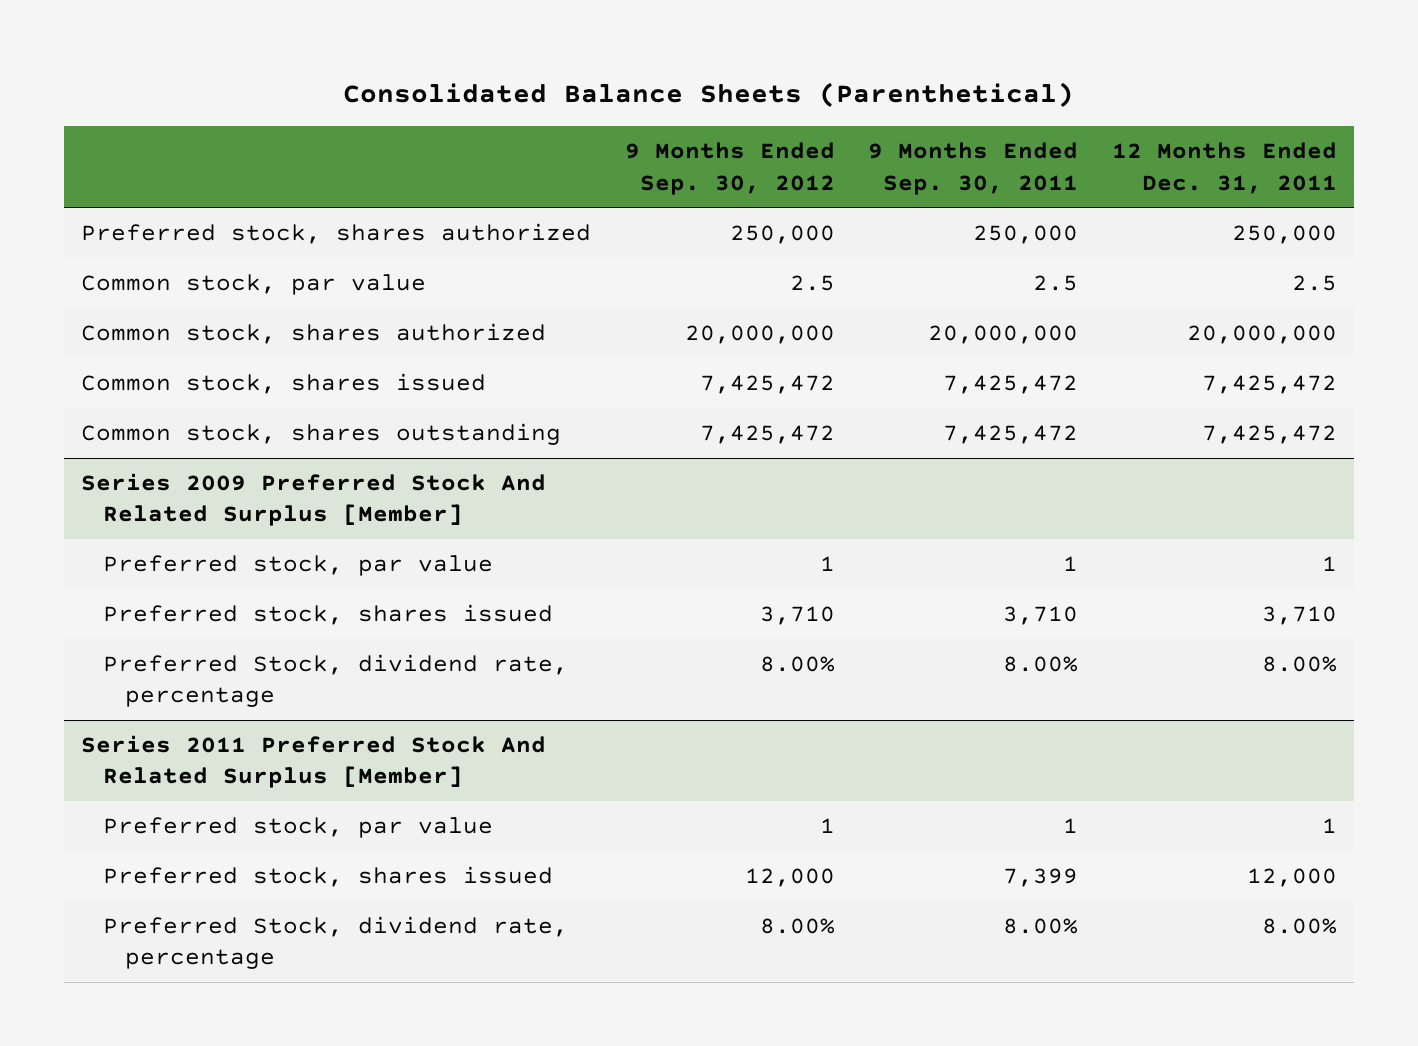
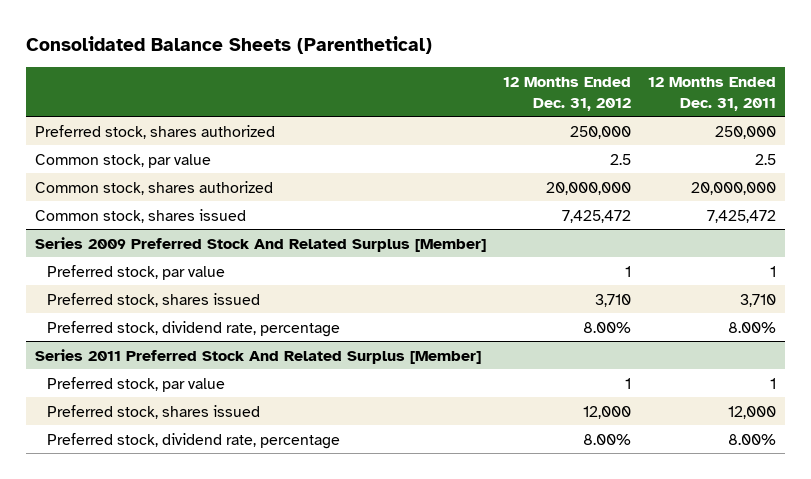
- | 9 Months Ended Sep. 30, 2012 | 9 Months Ended Sep. 30, 2011 | 12 Months Ended Dec. 31, 2011
+ | 12 Months Ended Dec. 31, 2012 | 12 Months Ended Dec. 31, 2011
- Common stock, shares outstanding | 7,425,472 | 7,425,472 | 7,425,472
@ Series 2009 Preferred Stock And Related Surplus [Member]
- Preferred Stock, dividend rate, percentage | 8.00% | 8.00% | 8.00%
+ Preferred stock, dividend rate, percentage | 8.00% | 8.00%
@ Series 2011 Preferred Stock And Related Surplus [Member]
- Preferred Stock, dividend rate, percentage | 8.00% | 8.00% | 8.00%
+ Preferred stock, dividend rate, percentage | 8.00% | 8.00%

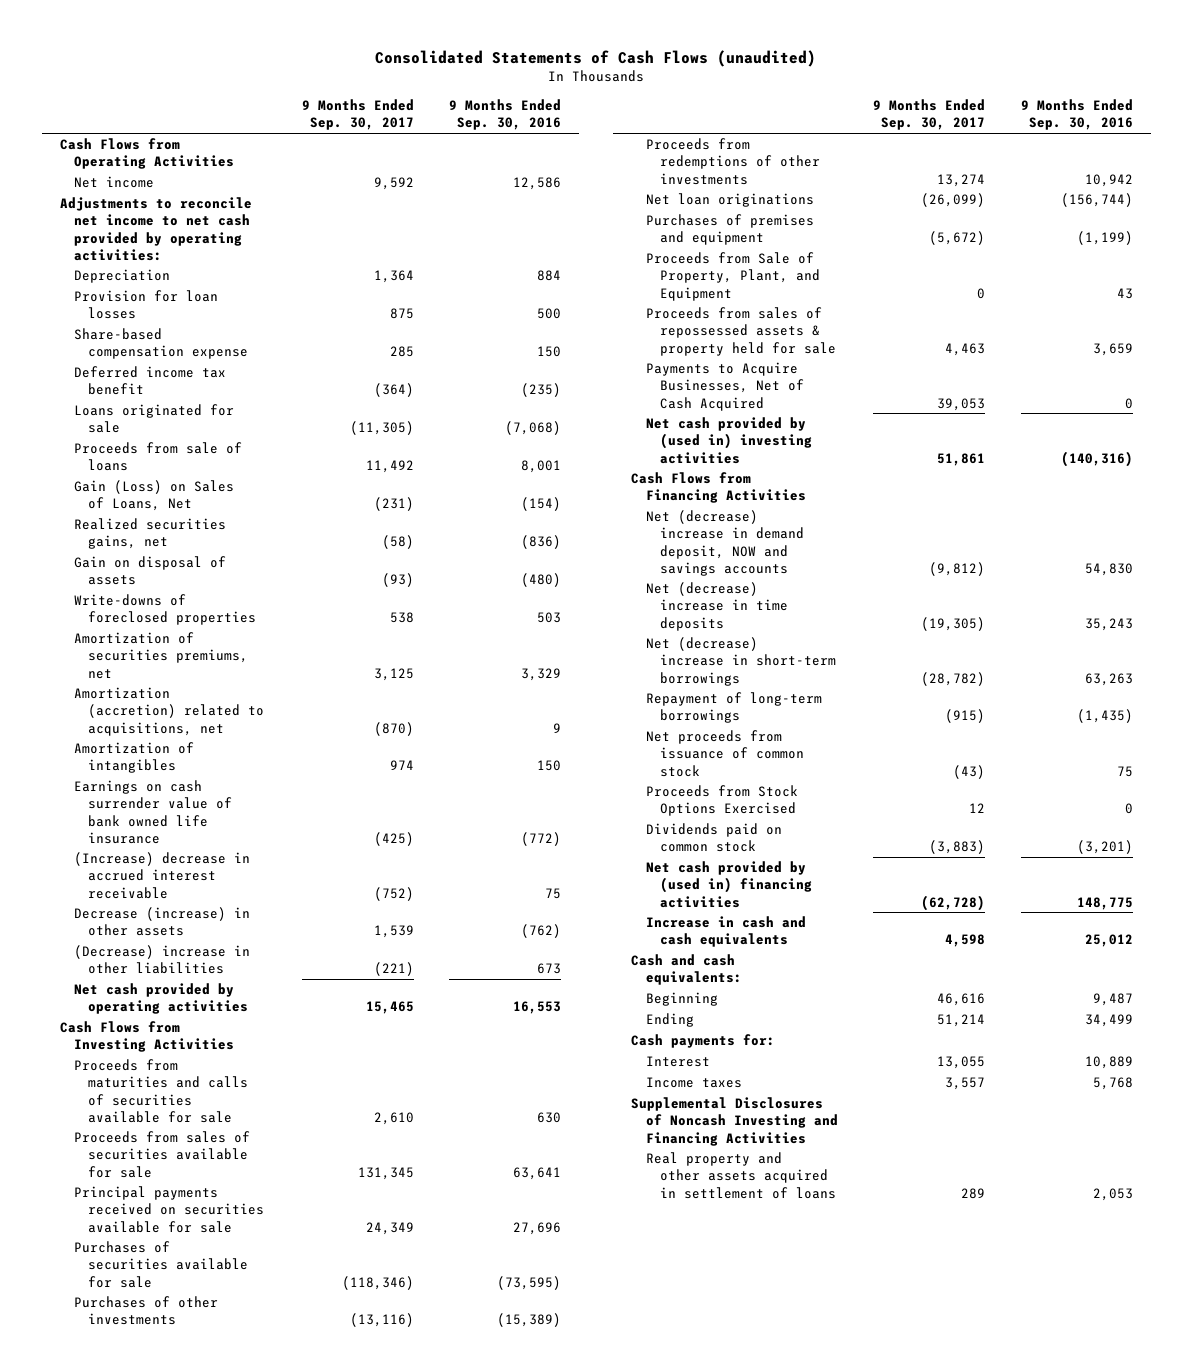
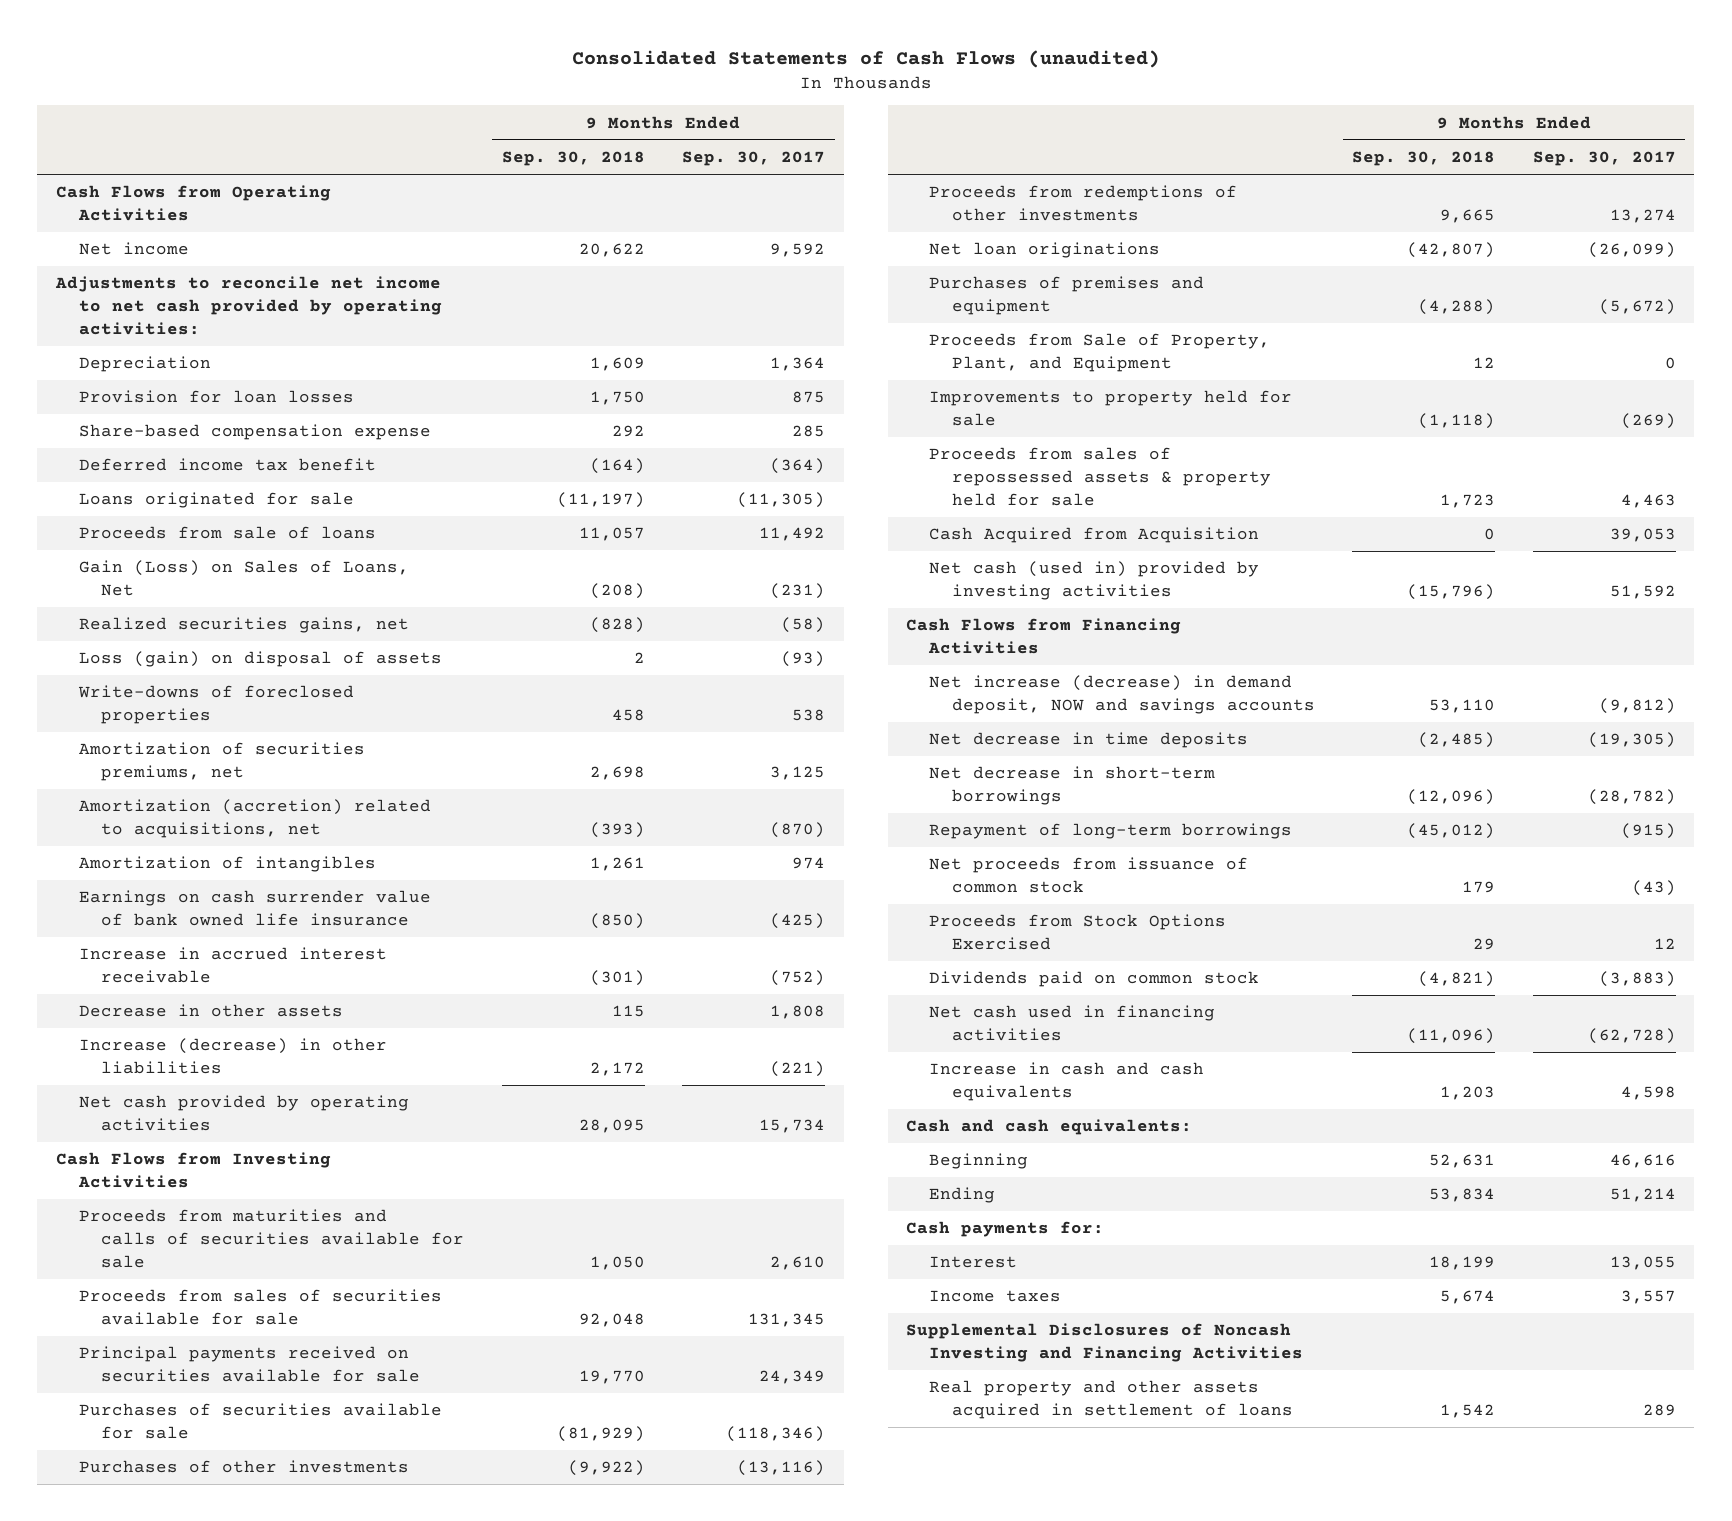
- | 9 Months Ended Sep. 30, 2017 | 9 Months Ended Sep. 30, 2016
+ | 9 Months Ended Sep. 30, 2018 | 9 Months Ended Sep. 30, 2017
- Gain on disposal of assets | (93) | (480)
+ Loss (gain) on disposal of assets | 2 | (93)
- (Increase) decrease in accrued interest receivable | (752) | 75
- Decrease (increase) in other assets | 1,539 | (762)
- (Decrease) increase in other liabilities | (221) | 673
- Net cash provided by operating activities | 15,465 | 16,553
+ Increase in accrued interest receivable | (301) | (752)
+ Decrease in other assets | 115 | 1,808
+ Increase (decrease) in other liabilities | 2,172 | (221)
+ Net cash provided by operating activities | 28,095 | 15,734
+ Improvements to property held for sale | (1,118) | (269)
- Payments to Acquire Businesses, Net of Cash Acquired | 39,053 | 0
- Net cash provided by (used in) investing activities | 51,861 | (140,316)
+ Cash Acquired from Acquisition | 0 | 39,053
+ Net cash (used in) provided by investing activities | (15,796) | 51,592
- Net (decrease) increase in demand deposit, NOW and savings accounts | (9,812) | 54,830
- Net (decrease) increase in time deposits | (19,305) | 35,243
- Net (decrease) increase in short-term borrowings | (28,782) | 63,263
+ Net increase (decrease) in demand deposit, NOW and savings accounts | 53,110 | (9,812)
+ Net decrease in time deposits | (2,485) | (19,305)
+ Net decrease in short-term borrowings | (12,096) | (28,782)
- Net cash provided by (used in) financing activities | (62,728) | 148,775
+ Net cash used in financing activities | (11,096) | (62,728)

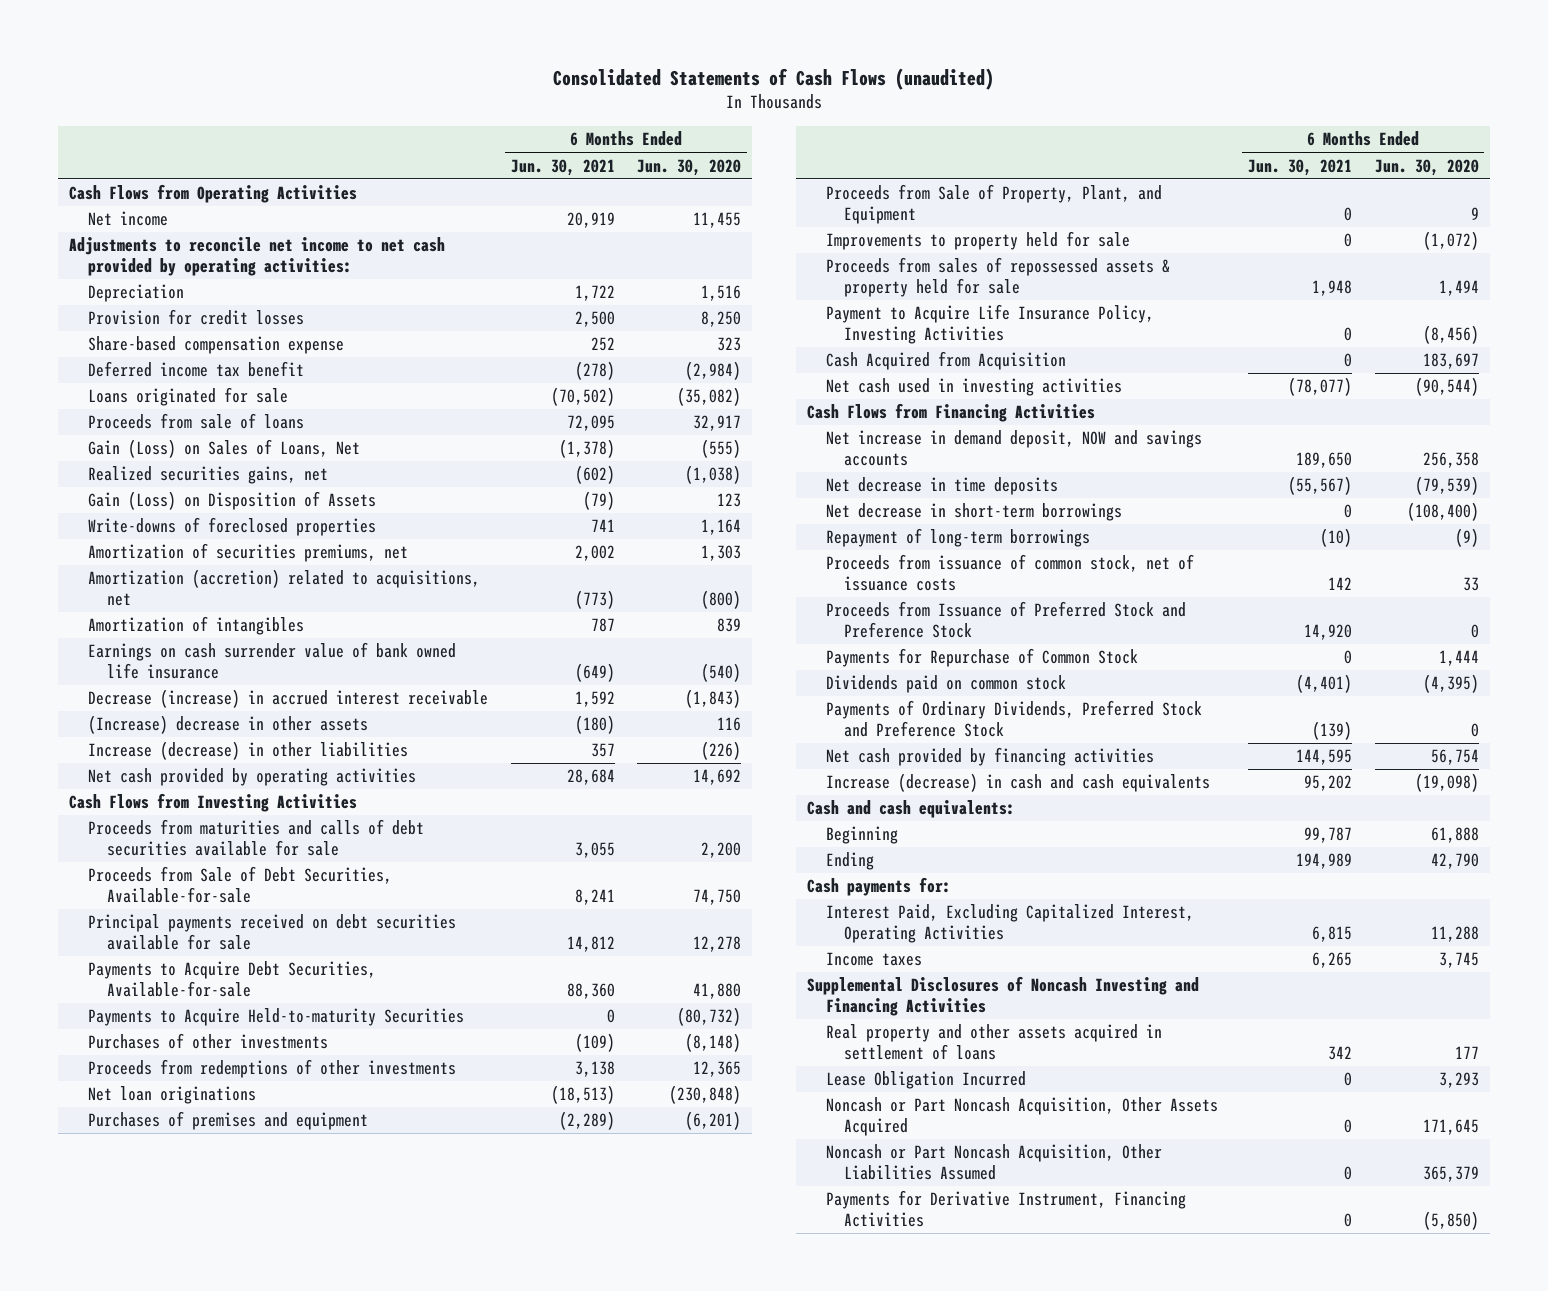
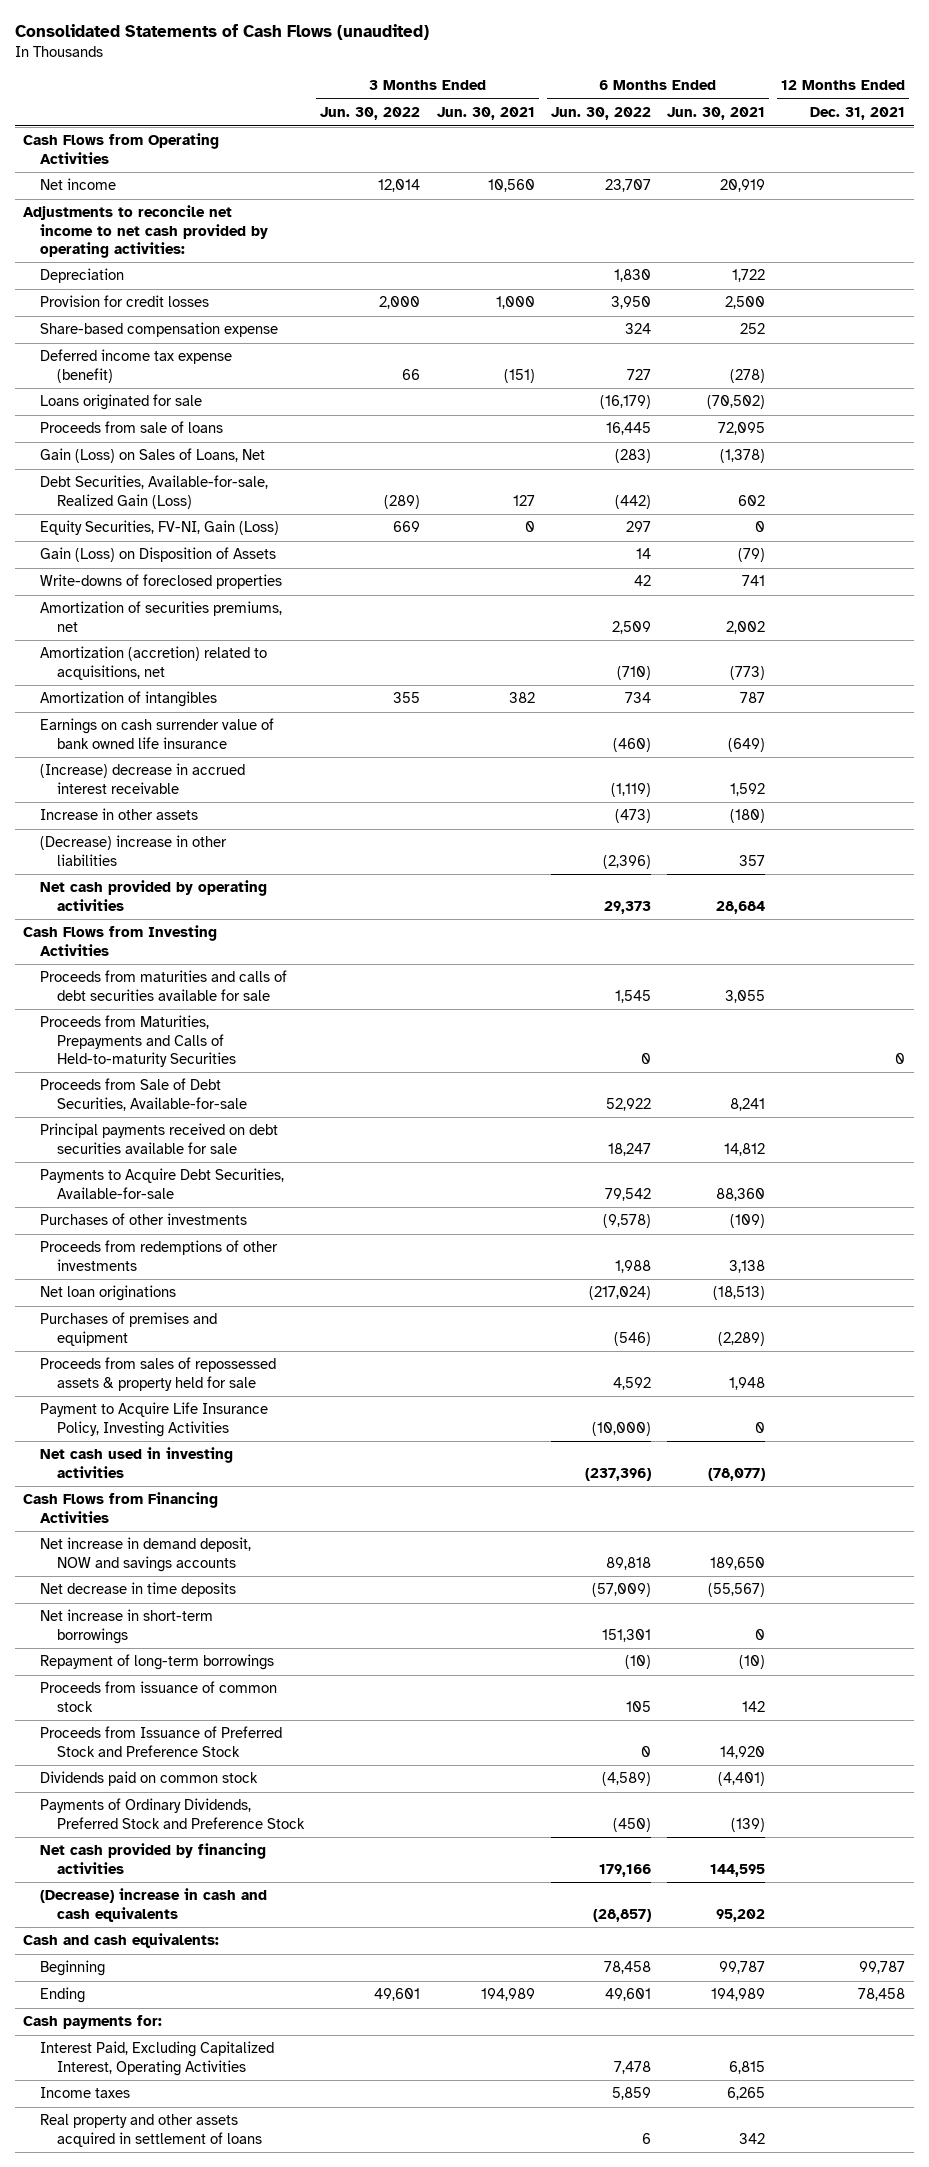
- | 6 Months Ended Jun. 30, 2021 | 6 Months Ended Jun. 30, 2020
+ | 3 Months Ended Jun. 30, 2022 | 3 Months Ended Jun. 30, 2021 | 6 Months Ended Jun. 30, 2022 | 6 Months Ended Jun. 30, 2021 | 12 Months Ended Dec. 31, 2021
- Deferred income tax benefit | (278) | (2,984)
+ Deferred income tax expense (benefit) | 66 | (151) | 727 | (278) |
- Realized securities gains, net | (602) | (1,038)
+ Debt Securities, Available-for-sale, Realized Gain (Loss) | (289) | 127 | (442) | 602 |
+ Equity Securities, FV-NI, Gain (Loss) | 669 | 0 | 297 | 0 |
- Decrease (increase) in accrued interest receivable | 1,592 | (1,843)
- (Increase) decrease in other assets | (180) | 116
- Increase (decrease) in other liabilities | 357 | (226)
+ (Increase) decrease in accrued interest receivable | | | (1,119) | 1,592 |
+ Increase in other assets | | | (473) | (180) |
+ (Decrease) increase in other liabilities | | | (2,396) | 357 |
+ Proceeds from Maturities, Prepayments and Calls of Held-to-maturity Securities | | | 0 | | 0
- Payments to Acquire Held-to-maturity Securities | 0 | (80,732)
- Proceeds from Sale of Property, Plant, and Equipment | 0 | 9
- Improvements to property held for sale | 0 | (1,072)
- Cash Acquired from Acquisition | 0 | 183,697
- Net decrease in short-term borrowings | 0 | (108,400)
+ Net increase in short-term borrowings | | | 151,301 | 0 |
- Proceeds from issuance of common stock, net of issuance costs | 142 | 33
+ Proceeds from issuance of common stock | | | 105 | 142 |
- Payments for Repurchase of Common Stock | 0 | 1,444
- Increase (decrease) in cash and cash equivalents | 95,202 | (19,098)
+ (Decrease) increase in cash and cash equivalents | | | (28,857) | 95,202 |
- Supplemental Disclosures of Noncash Investing and Financing Activities
- Lease Obligation Incurred | 0 | 3,293
- Noncash or Part Noncash Acquisition, Other Assets Acquired | 0 | 171,645
- Noncash or Part Noncash Acquisition, Other Liabilities Assumed | 0 | 365,379
- Payments for Derivative Instrument, Financing Activities | 0 | (5,850)

